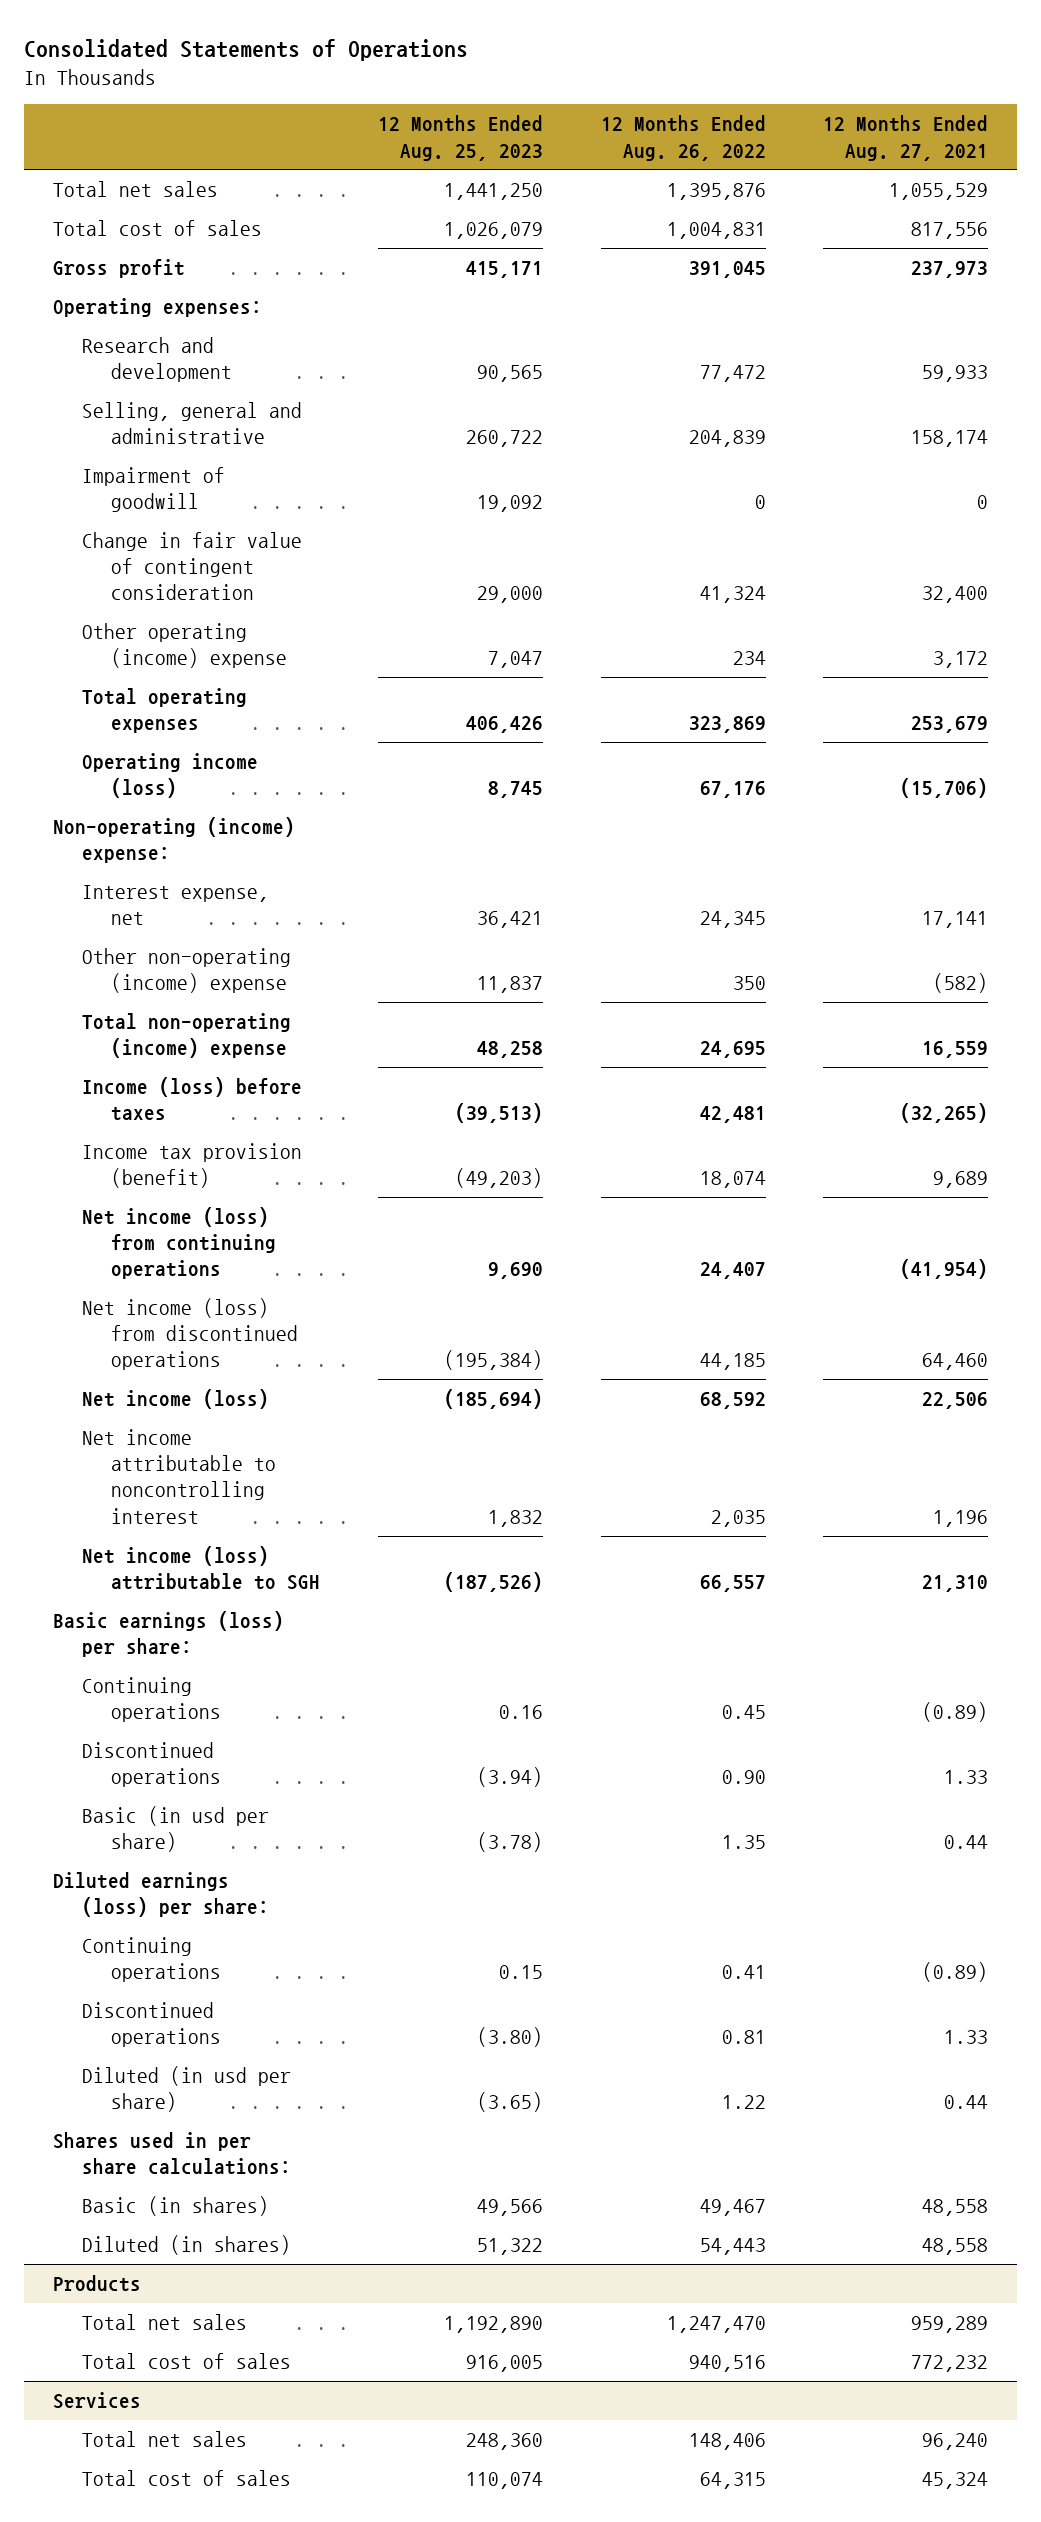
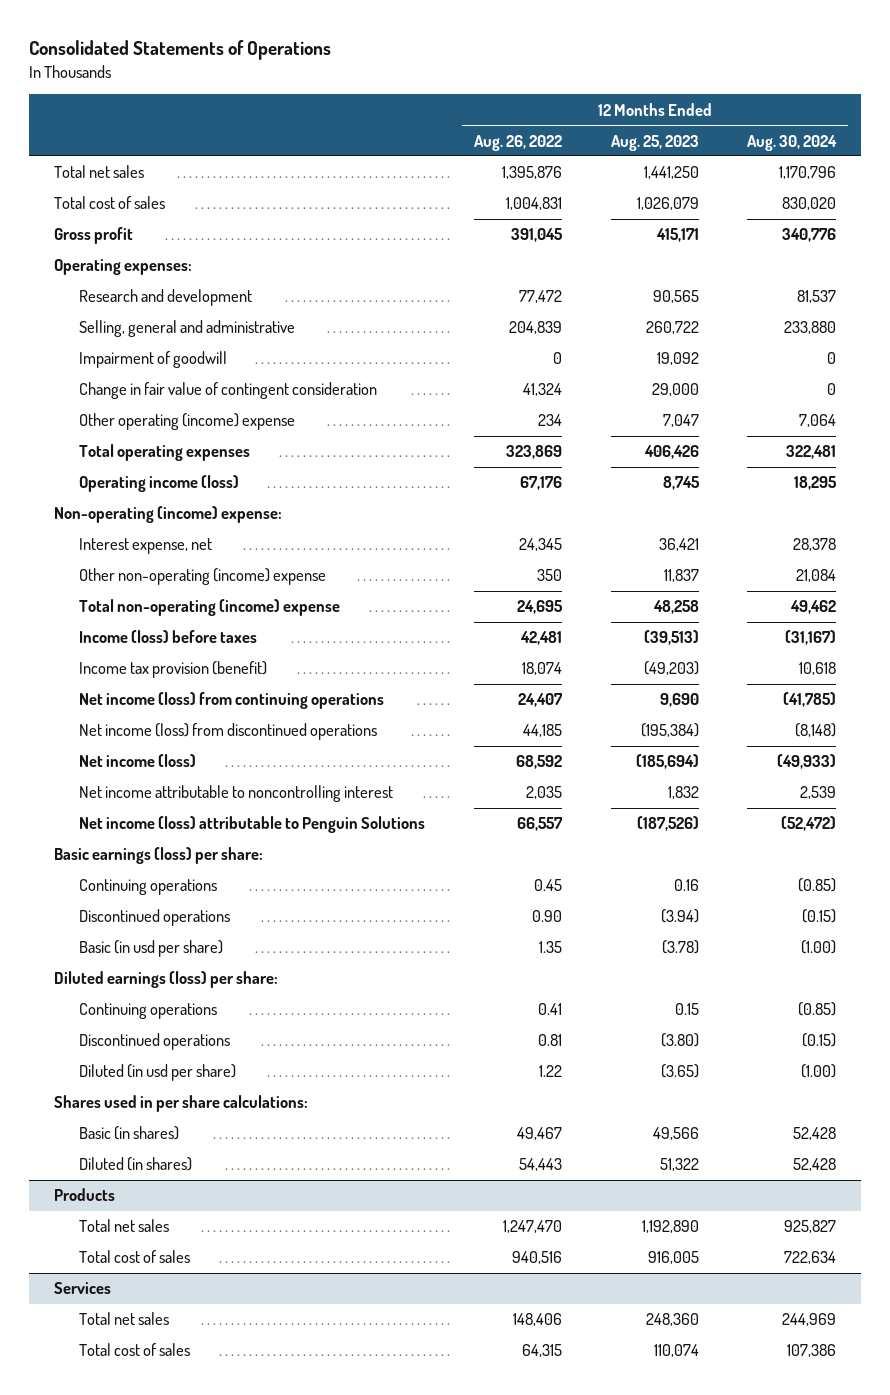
- | 12 Months Ended Aug. 25, 2023 | 12 Months Ended Aug. 26, 2022 | 12 Months Ended Aug. 27, 2021
+ | 12 Months Ended Aug. 26, 2022 | 12 Months Ended Aug. 25, 2023 | 12 Months Ended Aug. 30, 2024
- Net income (loss) attributable to SGH | (187,526) | 66,557 | 21,310
+ Net income (loss) attributable to Penguin Solutions | 66,557 | (187,526) | (52,472)

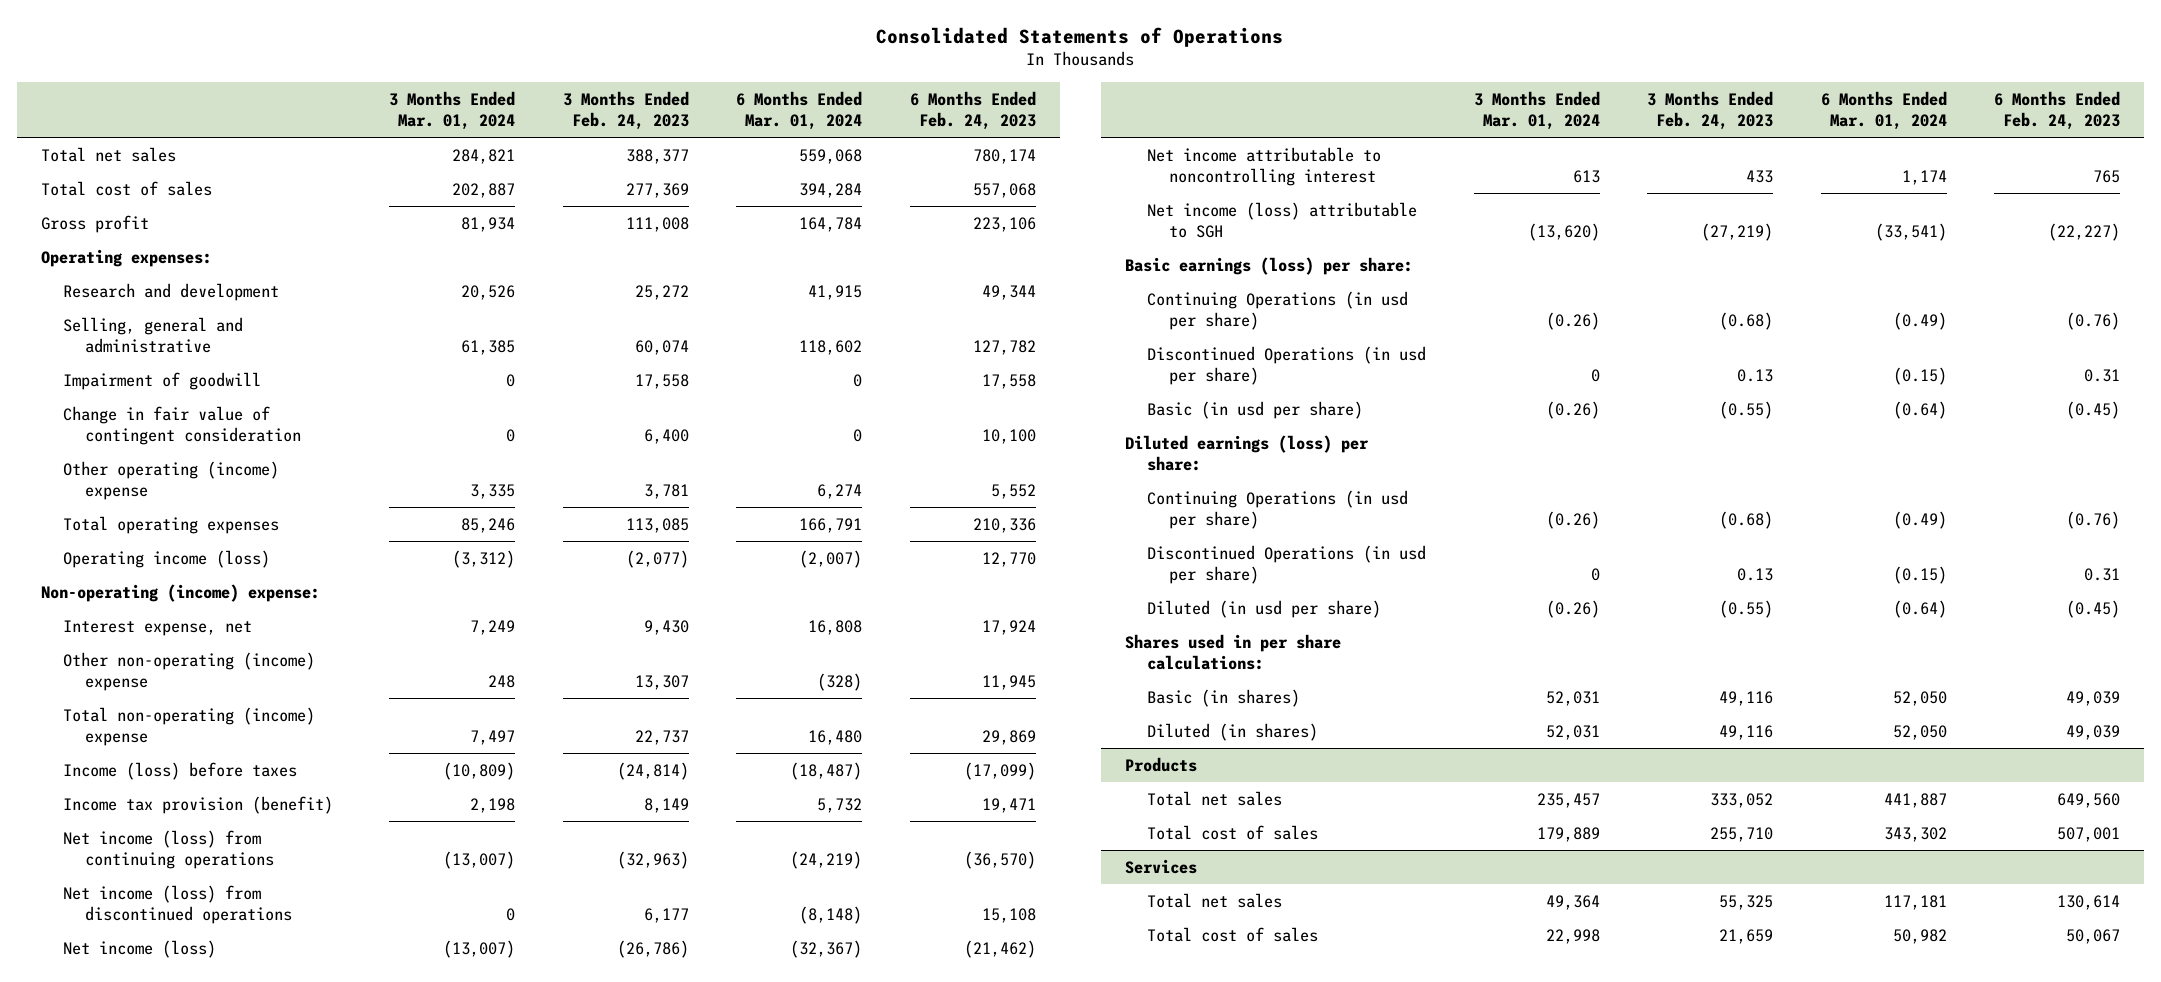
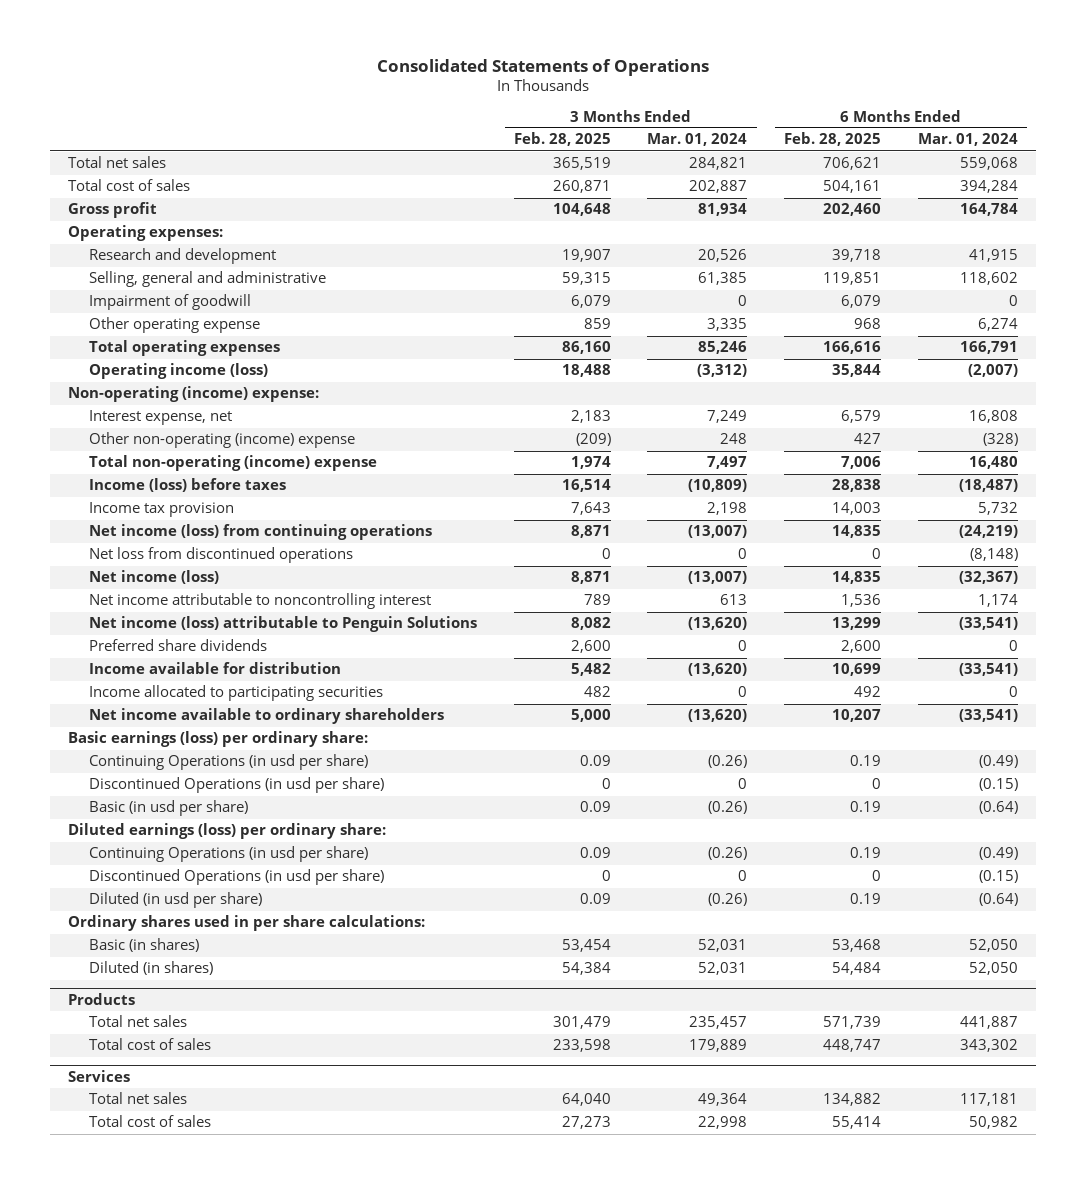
- | 3 Months Ended Mar. 01, 2024 | 3 Months Ended Feb. 24, 2023 | 6 Months Ended Mar. 01, 2024 | 6 Months Ended Feb. 24, 2023
+ | 3 Months Ended Feb. 28, 2025 | 3 Months Ended Mar. 01, 2024 | 6 Months Ended Feb. 28, 2025 | 6 Months Ended Mar. 01, 2024
- Change in fair value of contingent consideration | 0 | 6,400 | 0 | 10,100
- Other operating (income) expense | 3,335 | 3,781 | 6,274 | 5,552
+ Other operating expense | 859 | 3,335 | 968 | 6,274
- Income tax provision (benefit) | 2,198 | 8,149 | 5,732 | 19,471
+ Income tax provision | 7,643 | 2,198 | 14,003 | 5,732
- Net income (loss) from discontinued operations | 0 | 6,177 | (8,148) | 15,108
+ Net loss from discontinued operations | 0 | 0 | 0 | (8,148)
- Net income (loss) attributable to SGH | (13,620) | (27,219) | (33,541) | (22,227)
- Basic earnings (loss) per share:
+ Net income (loss) attributable to Penguin Solutions | 8,082 | (13,620) | 13,299 | (33,541)
+ Preferred share dividends | 2,600 | 0 | 2,600 | 0
+ Income available for distribution | 5,482 | (13,620) | 10,699 | (33,541)
+ Income allocated to participating securities | 482 | 0 | 492 | 0
+ Net income available to ordinary shareholders | 5,000 | (13,620) | 10,207 | (33,541)
+ Basic earnings (loss) per ordinary share:
- Diluted earnings (loss) per share:
+ Diluted earnings (loss) per ordinary share:
- Shares used in per share calculations:
+ Ordinary shares used in per share calculations:

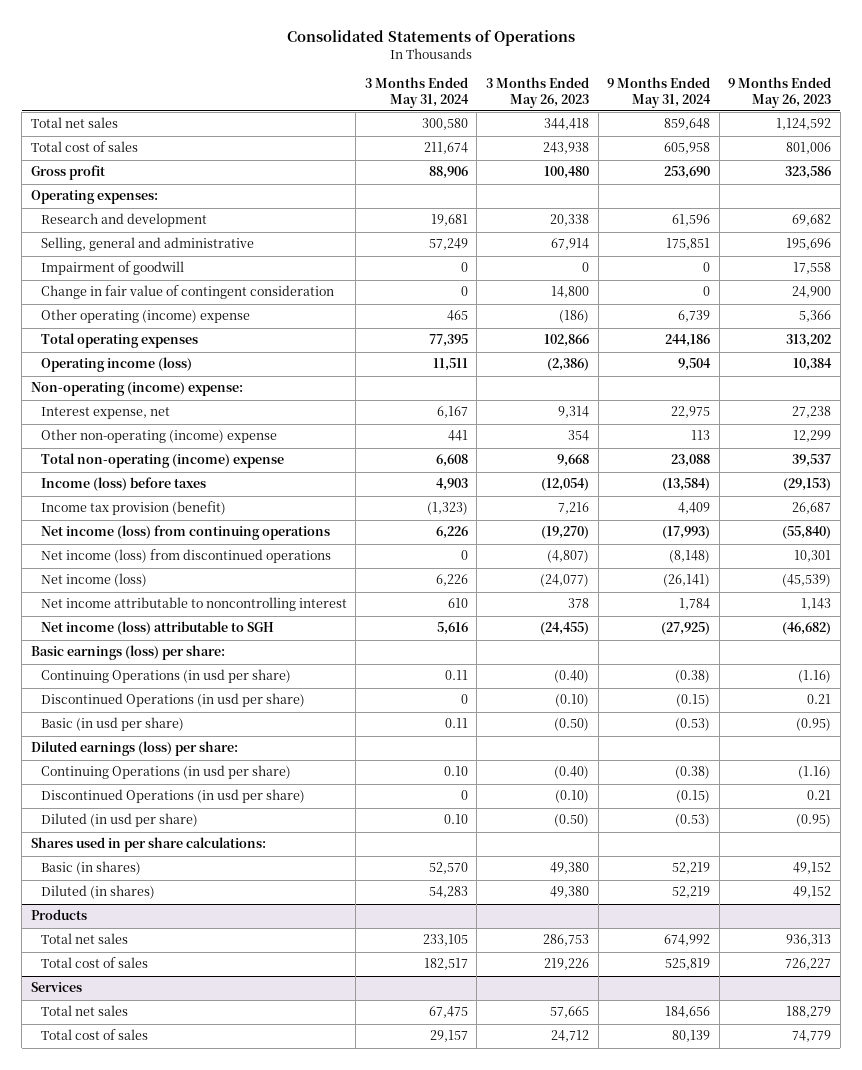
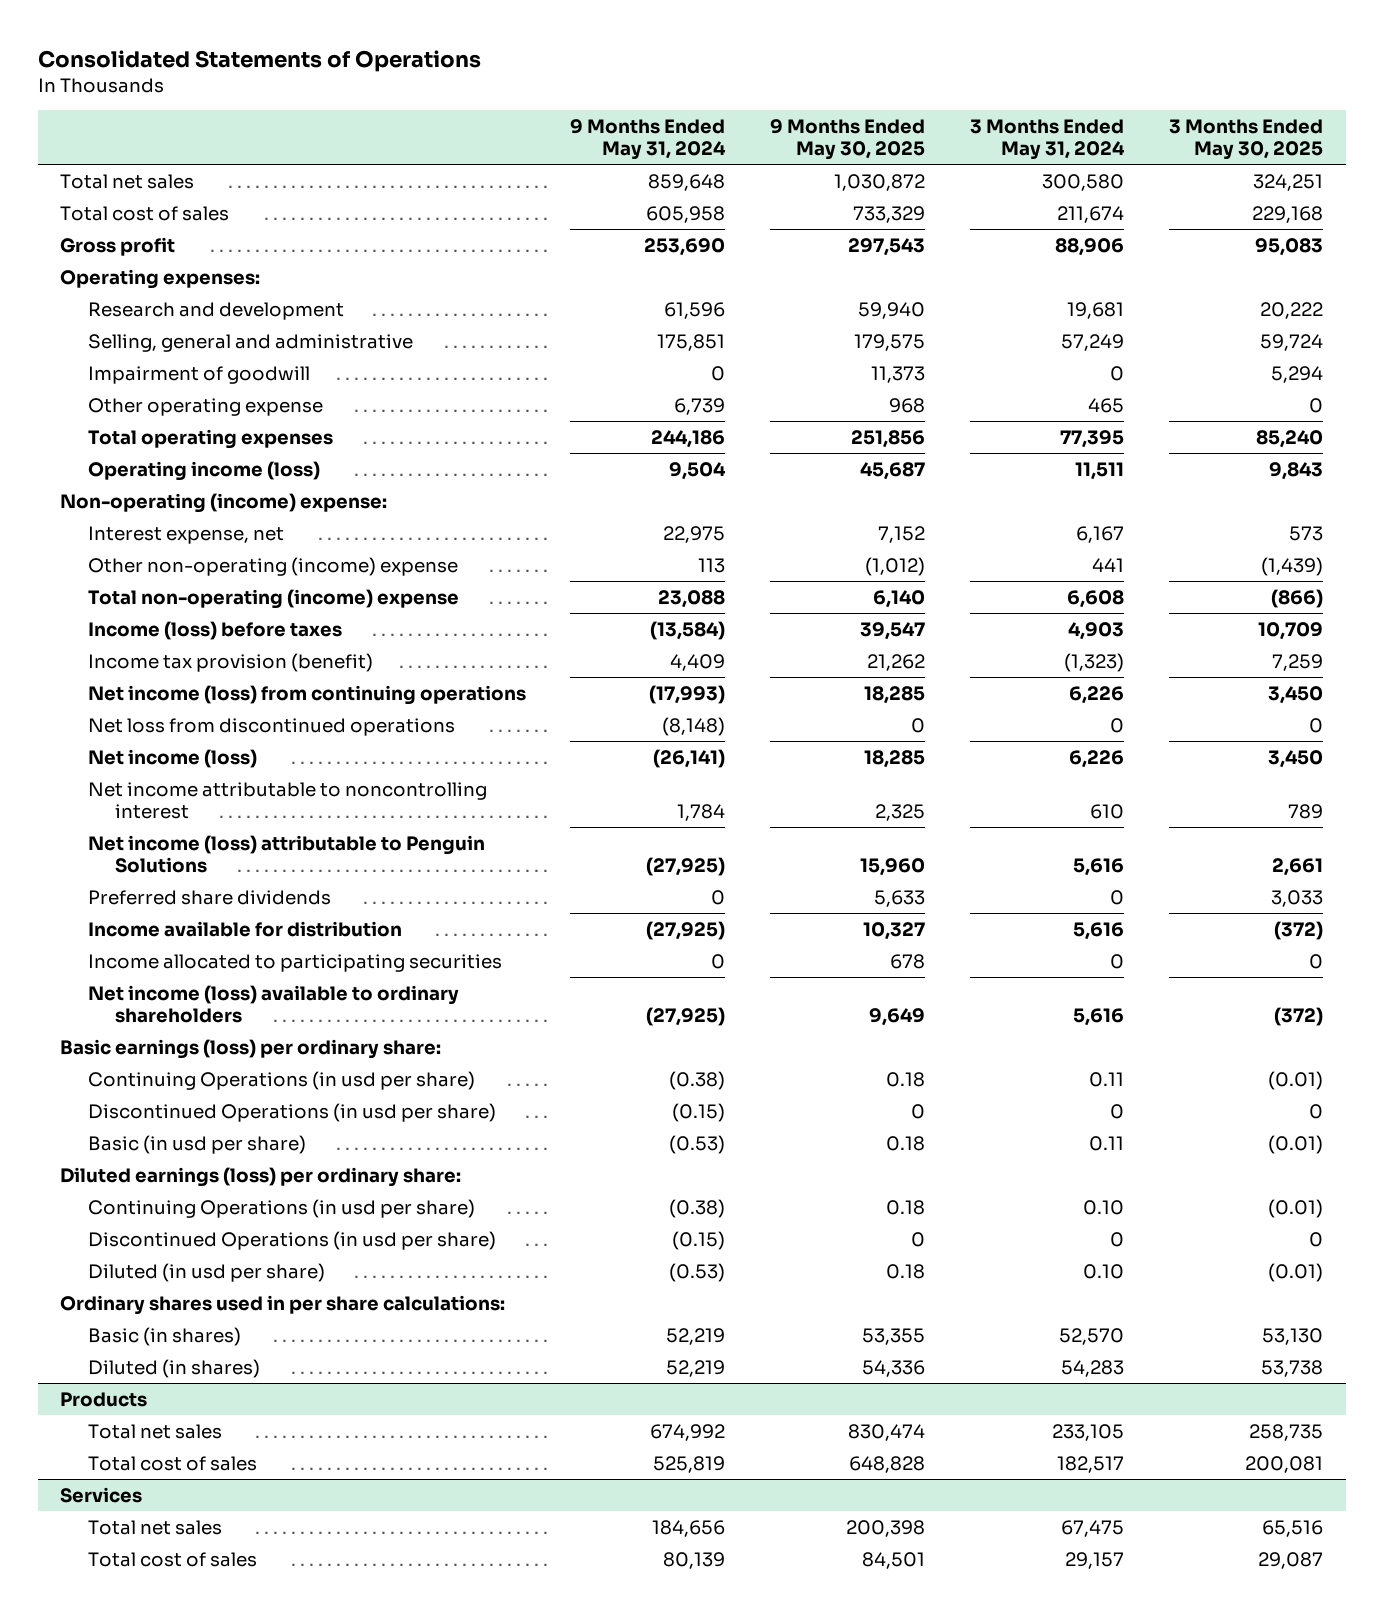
- | 3 Months Ended May 31, 2024 | 3 Months Ended May 26, 2023 | 9 Months Ended May 31, 2024 | 9 Months Ended May 26, 2023
+ | 9 Months Ended May 31, 2024 | 9 Months Ended May 30, 2025 | 3 Months Ended May 31, 2024 | 3 Months Ended May 30, 2025
- Change in fair value of contingent consideration | 0 | 14,800 | 0 | 24,900
- Other operating (income) expense | 465 | (186) | 6,739 | 5,366
+ Other operating expense | 6,739 | 968 | 465 | 0
- Net income (loss) from discontinued operations | 0 | (4,807) | (8,148) | 10,301
+ Net loss from discontinued operations | (8,148) | 0 | 0 | 0
- Net income (loss) attributable to SGH | 5,616 | (24,455) | (27,925) | (46,682)
- Basic earnings (loss) per share:
+ Net income (loss) attributable to Penguin Solutions | (27,925) | 15,960 | 5,616 | 2,661
+ Preferred share dividends | 0 | 5,633 | 0 | 3,033
+ Income available for distribution | (27,925) | 10,327 | 5,616 | (372)
+ Income allocated to participating securities | 0 | 678 | 0 | 0
+ Net income (loss) available to ordinary shareholders | (27,925) | 9,649 | 5,616 | (372)
+ Basic earnings (loss) per ordinary share:
- Diluted earnings (loss) per share:
+ Diluted earnings (loss) per ordinary share:
- Shares used in per share calculations:
+ Ordinary shares used in per share calculations:

